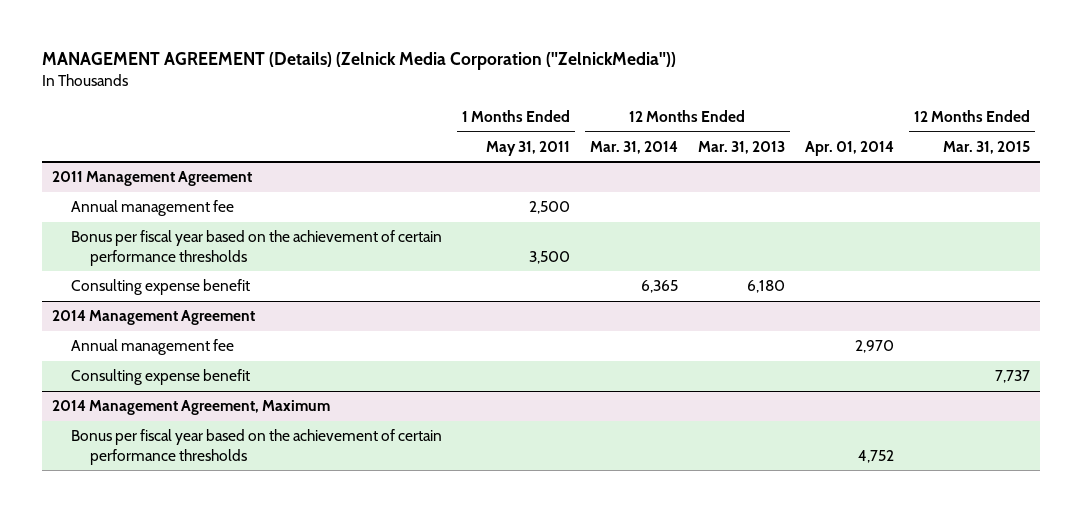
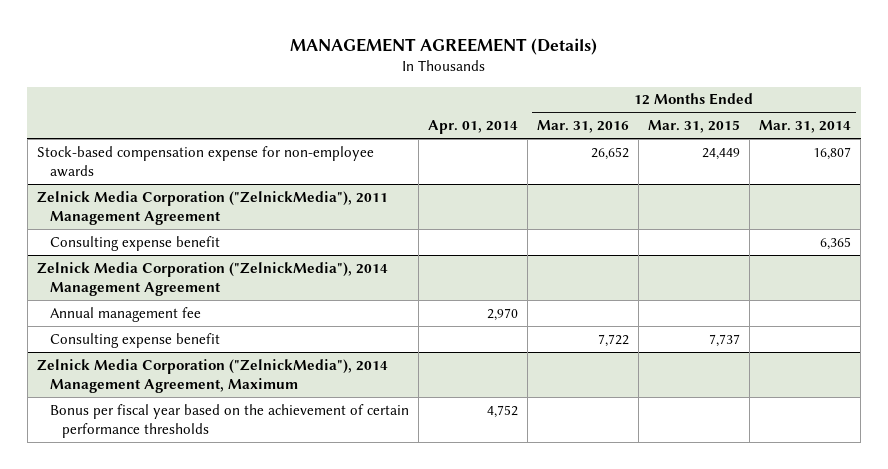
- MANAGEMENT AGREEMENT (Details) (Zelnick Media Corporation ("ZelnickMedia"))
+ MANAGEMENT AGREEMENT (Details)
- | 1 Months Ended May 31, 2011 | 12 Months Ended Mar. 31, 2014 | 12 Months Ended Mar. 31, 2013 | Apr. 01, 2014 | 12 Months Ended Mar. 31, 2015
+ | Apr. 01, 2014 | 12 Months Ended Mar. 31, 2016 | 12 Months Ended Mar. 31, 2015 | 12 Months Ended Mar. 31, 2014
- 2011 Management Agreement
- Annual management fee | 2,500 | | | |
- Bonus per fiscal year based on the achievement of certain performance thresholds | 3,500 | | | |
+ Stock-based compensation expense for non-employee awards | | 26,652 | 24,449 | 16,807
+ Zelnick Media Corporation ("ZelnickMedia"), 2011 Management Agreement
- 2014 Management Agreement
+ Zelnick Media Corporation ("ZelnickMedia"), 2014 Management Agreement
- 2014 Management Agreement, Maximum
+ Zelnick Media Corporation ("ZelnickMedia"), 2014 Management Agreement, Maximum

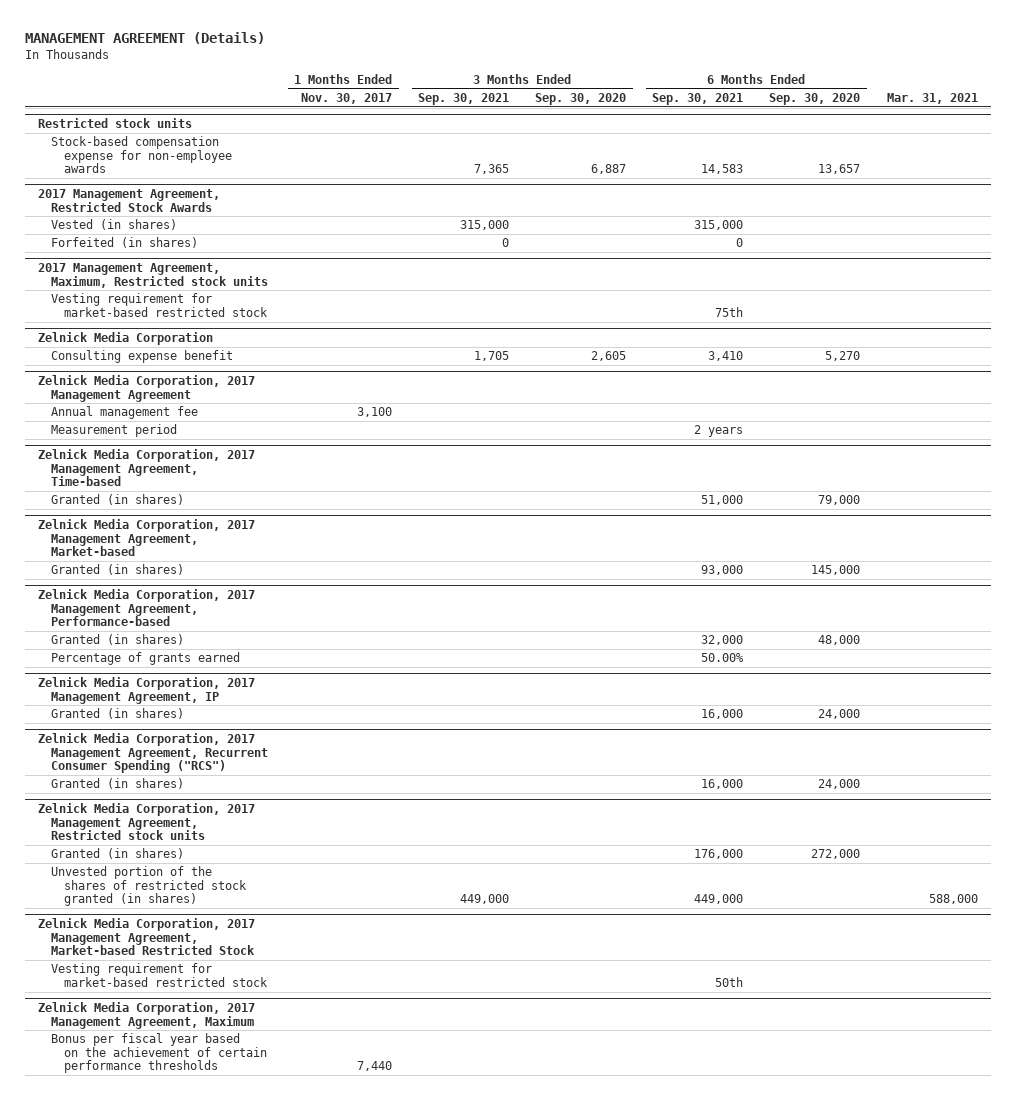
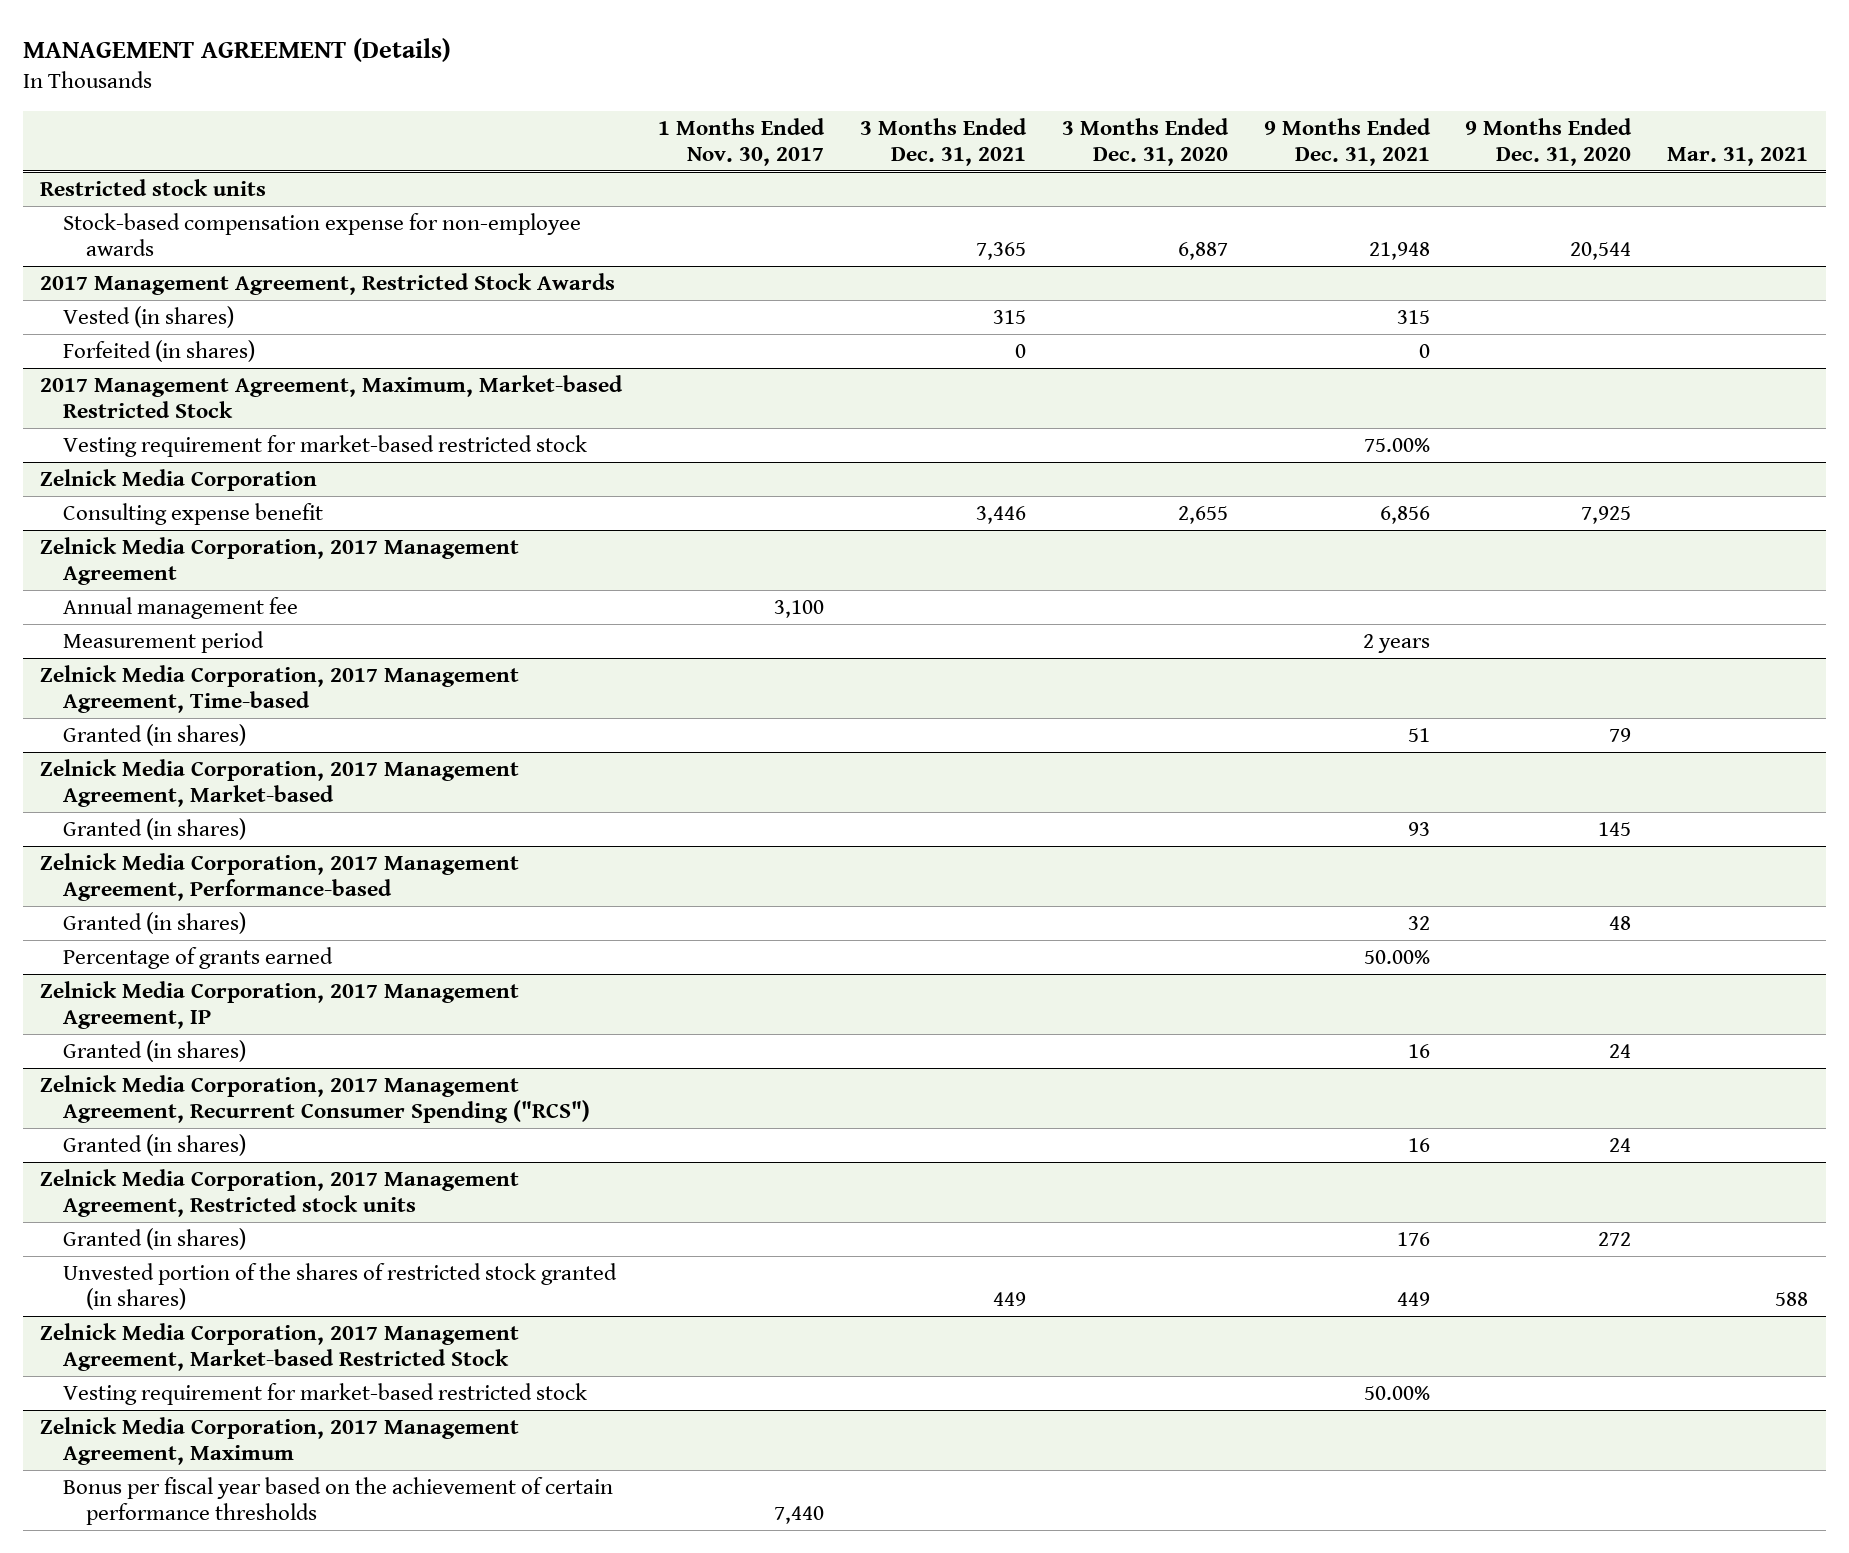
- | 1 Months Ended Nov. 30, 2017 | 3 Months Ended Sep. 30, 2021 | 3 Months Ended Sep. 30, 2020 | 6 Months Ended Sep. 30, 2021 | 6 Months Ended Sep. 30, 2020 | Mar. 31, 2021
+ | 1 Months Ended Nov. 30, 2017 | 3 Months Ended Dec. 31, 2021 | 3 Months Ended Dec. 31, 2020 | 9 Months Ended Dec. 31, 2021 | 9 Months Ended Dec. 31, 2020 | Mar. 31, 2021
- 2017 Management Agreement, Maximum, Restricted stock units
+ 2017 Management Agreement, Maximum, Market-based Restricted Stock
@ Zelnick Media Corporation, 2017 Management Agreement, Restricted stock units
- Unvested portion of the shares of restricted stock granted (in shares) | | 449,000 | | 449,000 | | 588,000
+ Unvested portion of the shares of restricted stock granted (in shares) | | 449 | | 449 | | 588

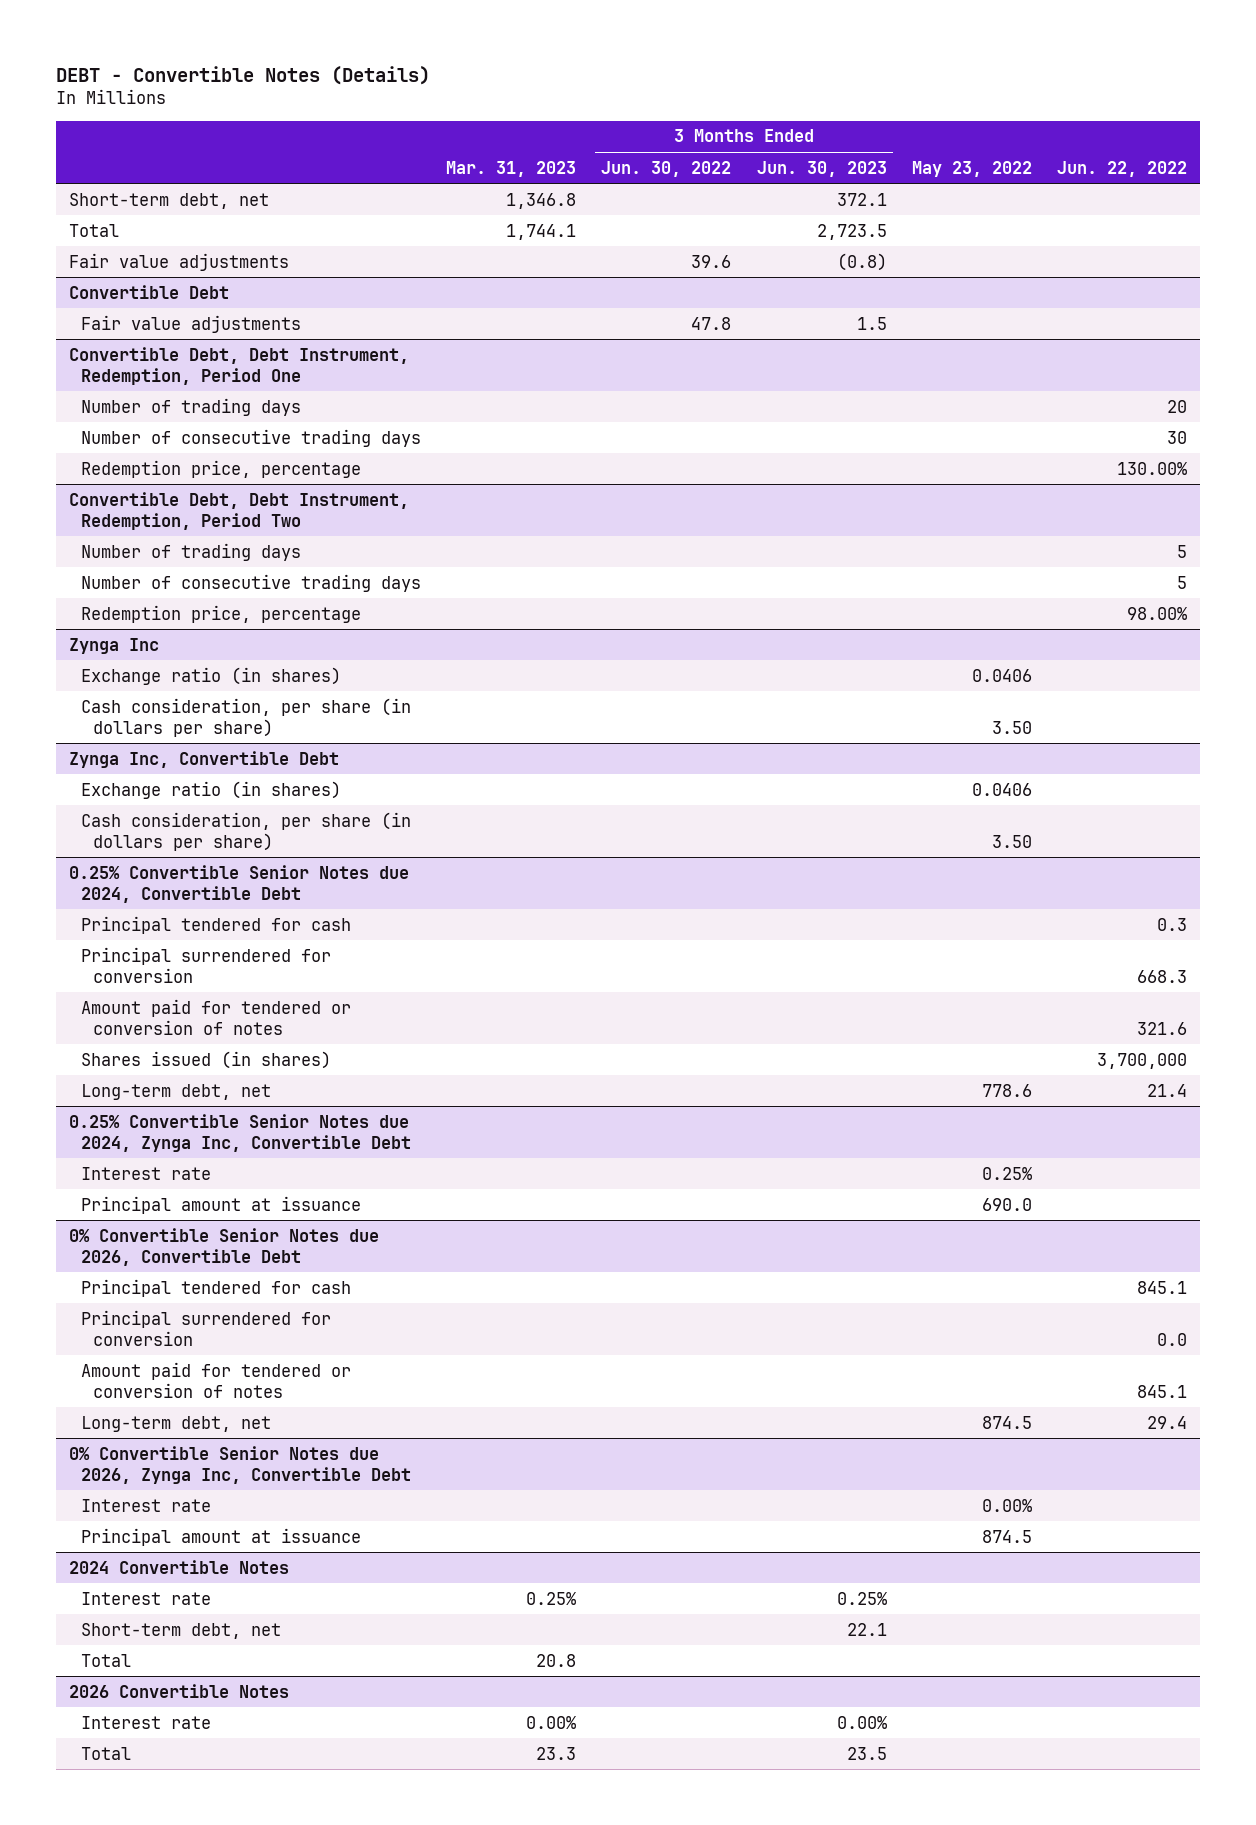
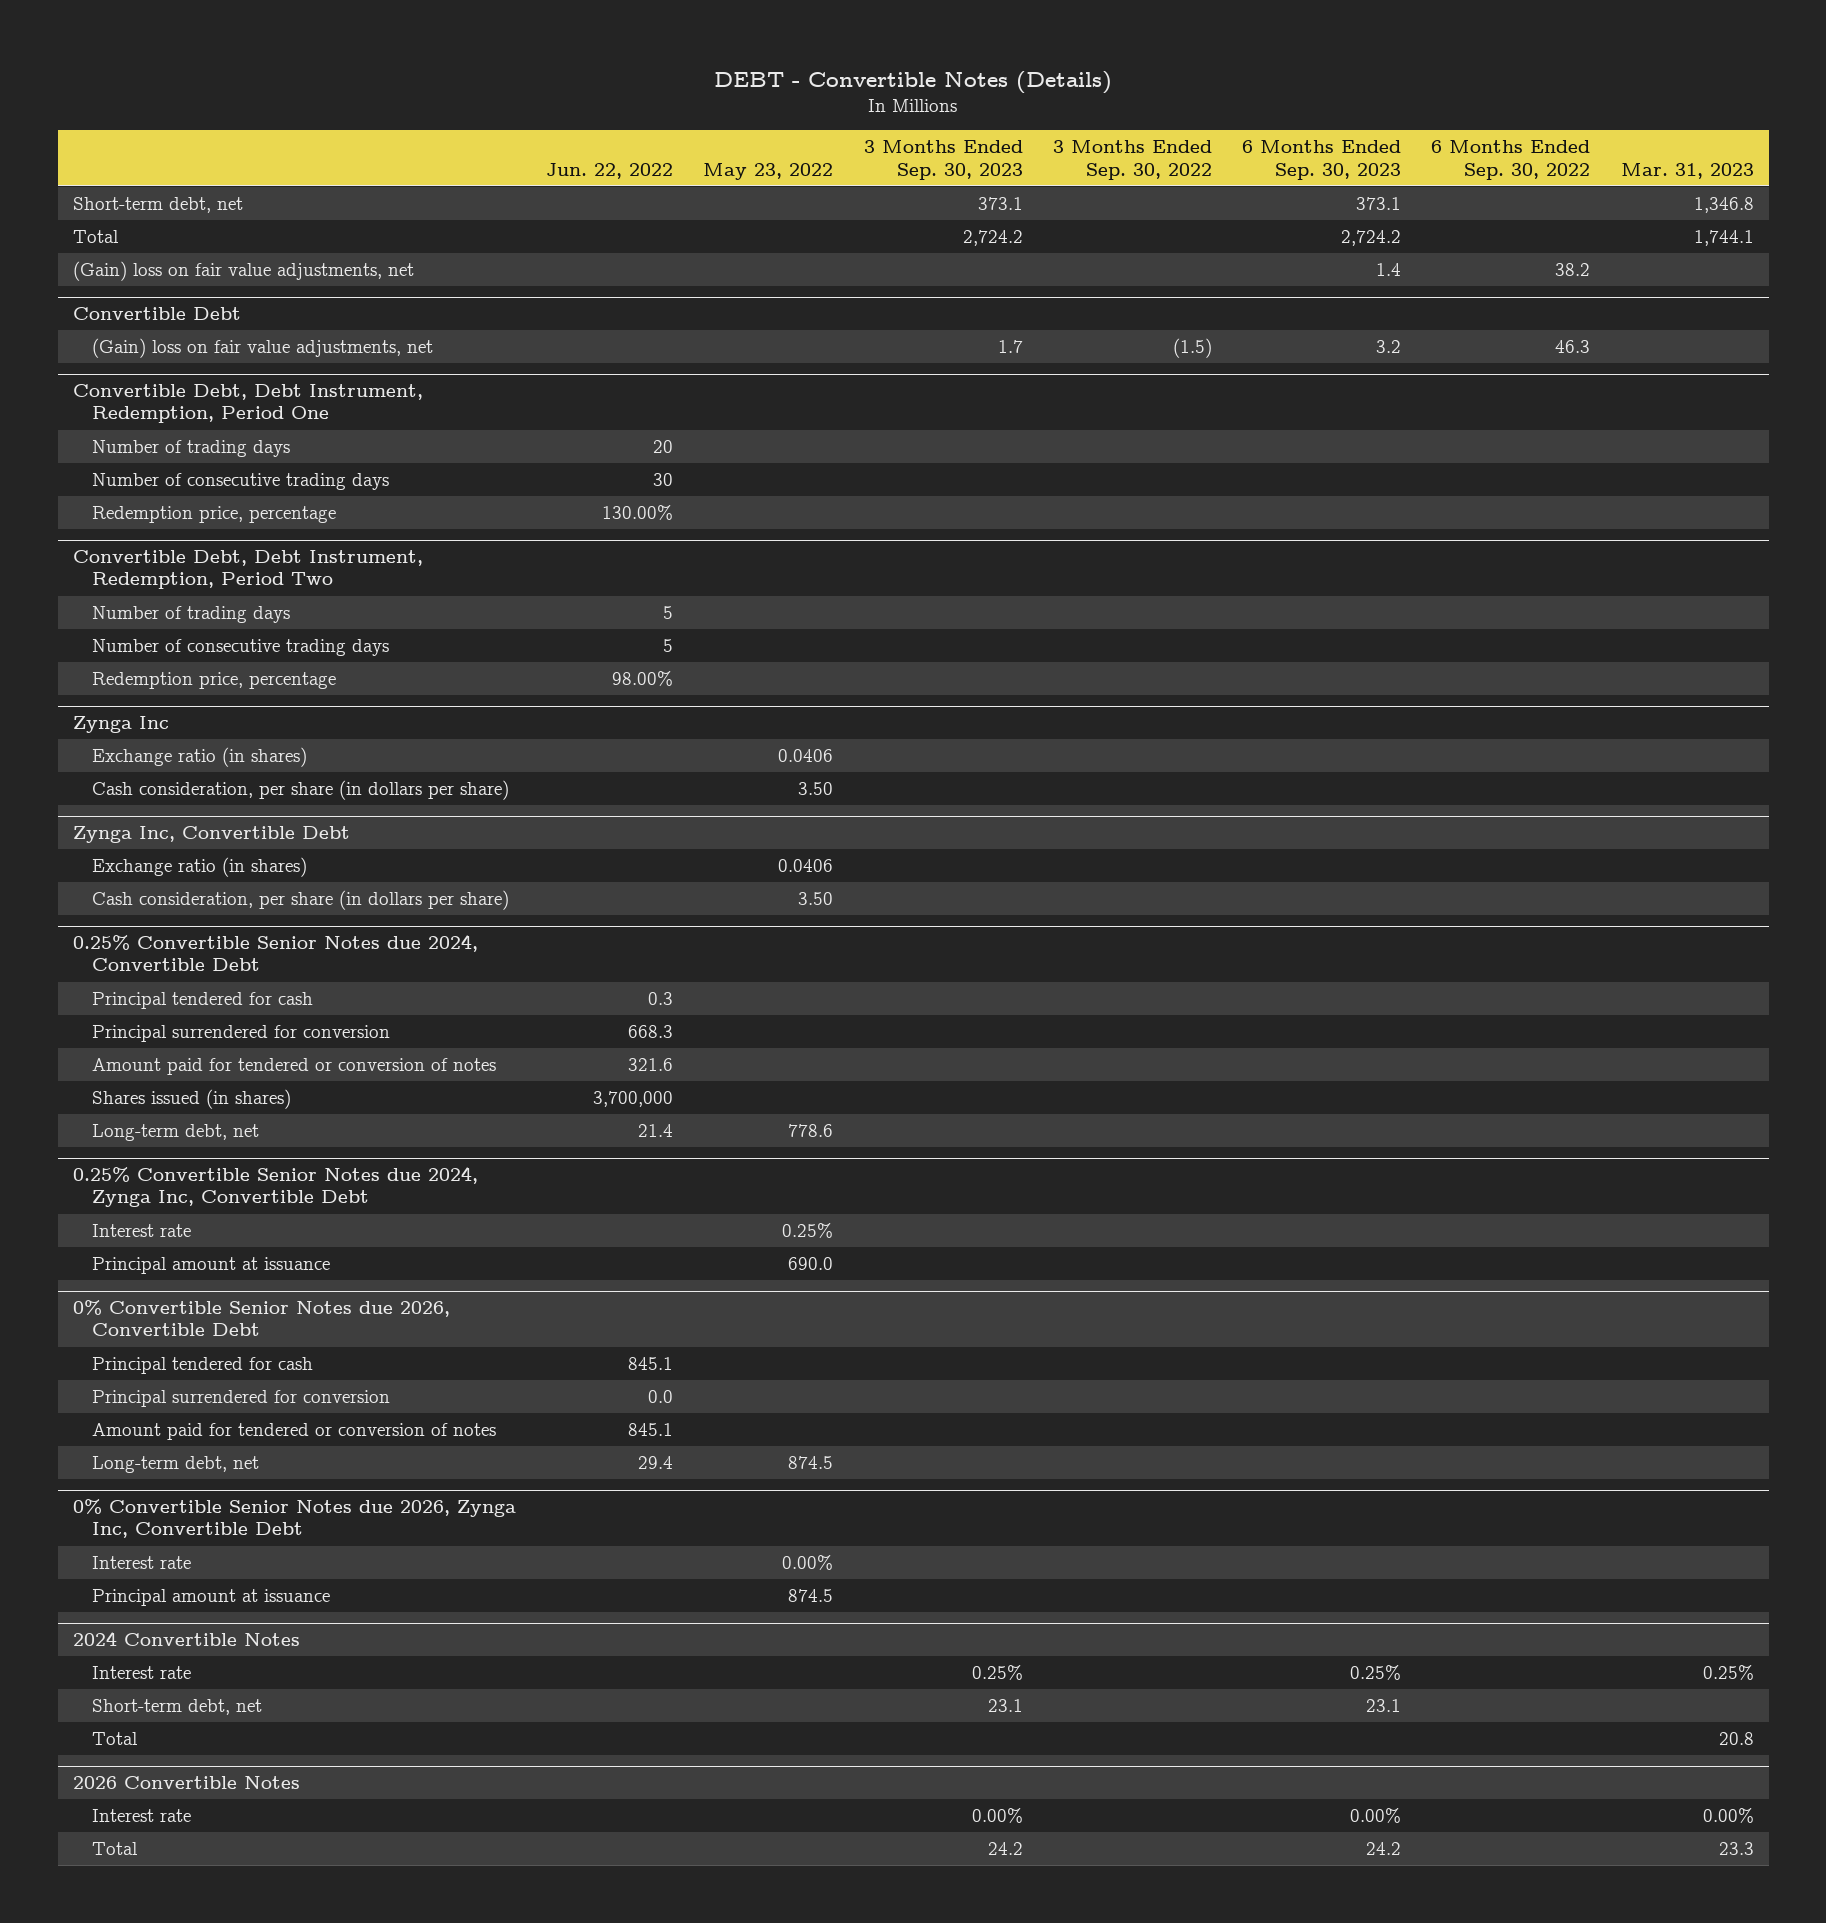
- | Mar. 31, 2023 | 3 Months Ended Jun. 30, 2022 | 3 Months Ended Jun. 30, 2023 | May 23, 2022 | Jun. 22, 2022
+ | Jun. 22, 2022 | May 23, 2022 | 3 Months Ended Sep. 30, 2023 | 3 Months Ended Sep. 30, 2022 | 6 Months Ended Sep. 30, 2023 | 6 Months Ended Sep. 30, 2022 | Mar. 31, 2023
- Fair value adjustments | | 39.6 | (0.8) | |
+ (Gain) loss on fair value adjustments, net | | | | | 1.4 | 38.2 |
@ Convertible Debt
- Fair value adjustments | | 47.8 | 1.5 | |
+ (Gain) loss on fair value adjustments, net | | | 1.7 | (1.5) | 3.2 | 46.3 |

